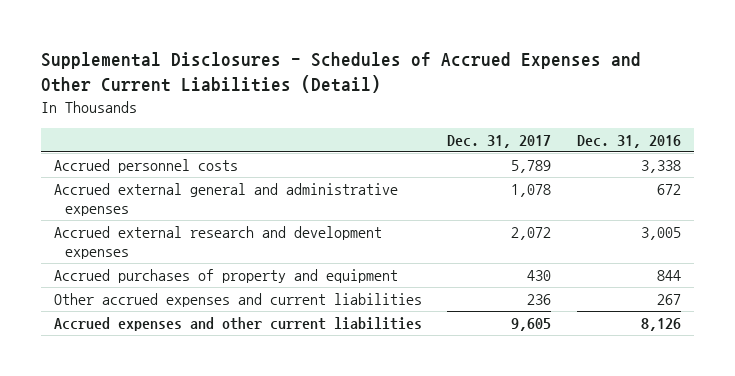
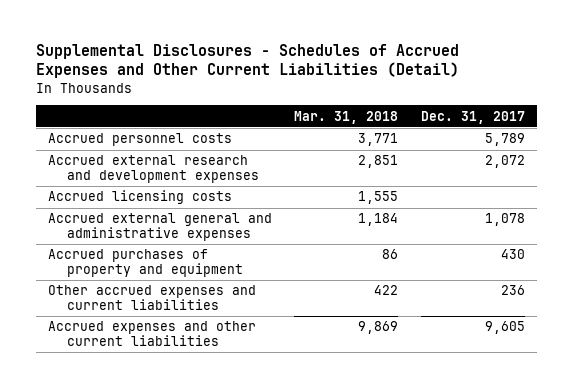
- | Dec. 31, 2017 | Dec. 31, 2016
+ | Mar. 31, 2018 | Dec. 31, 2017
+ Accrued licensing costs | 1,555 |
moved down: Accrued external general and administrative expenses | 1,184 | 1,078

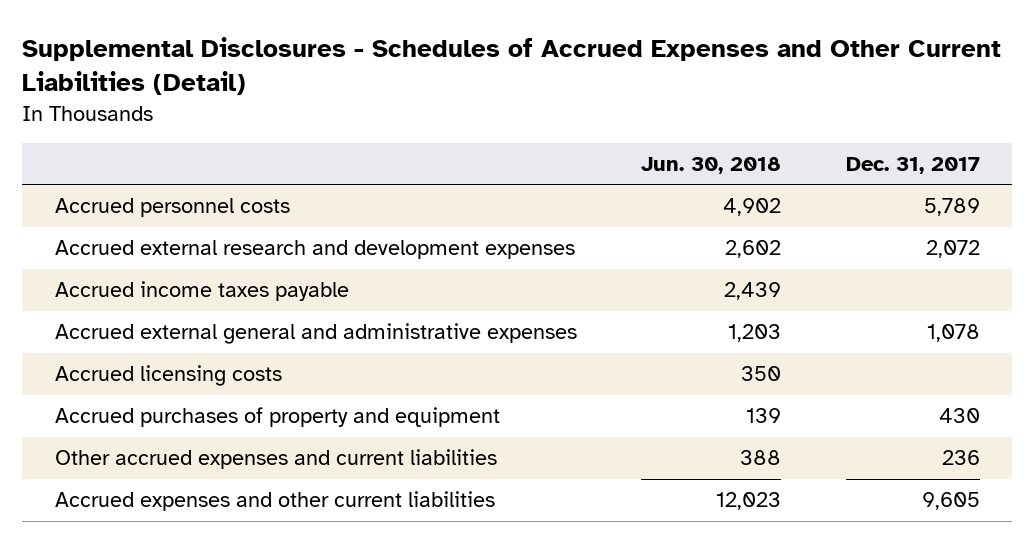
- | Mar. 31, 2018 | Dec. 31, 2017
+ | Jun. 30, 2018 | Dec. 31, 2017
+ Accrued income taxes payable | 2,439 |
moved down: Accrued licensing costs | 350 |

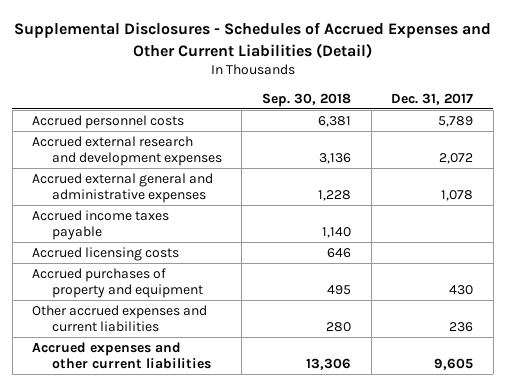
- | Jun. 30, 2018 | Dec. 31, 2017
+ | Sep. 30, 2018 | Dec. 31, 2017
moved down: Accrued income taxes payable | 1,140 |

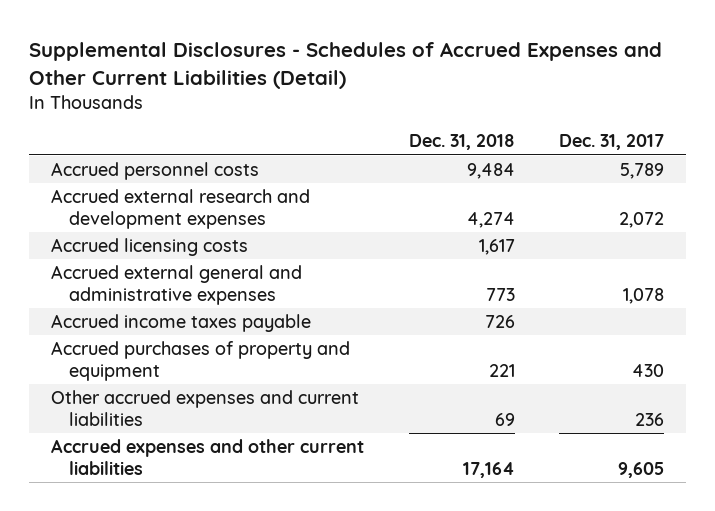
- | Sep. 30, 2018 | Dec. 31, 2017
+ | Dec. 31, 2018 | Dec. 31, 2017
moved up: Accrued licensing costs | 1,617 |

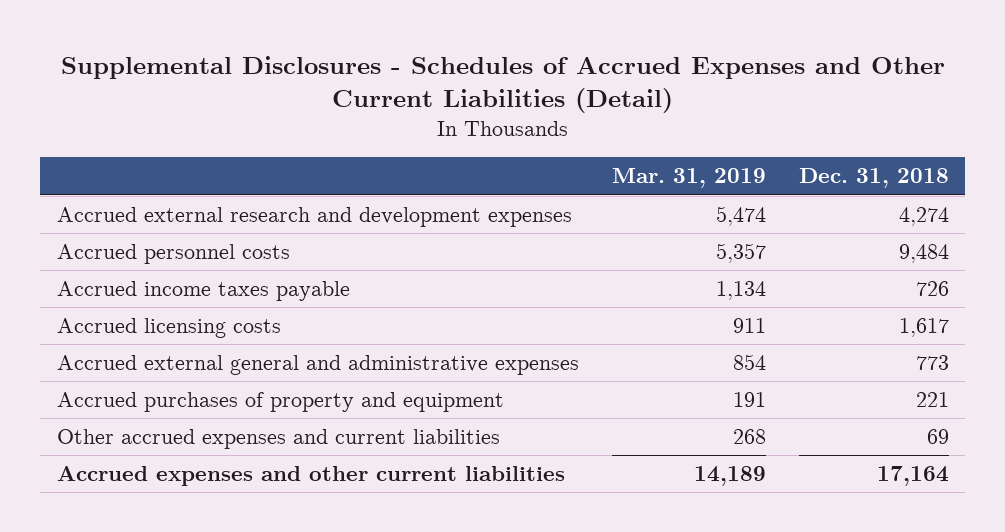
- | Dec. 31, 2018 | Dec. 31, 2017
+ | Mar. 31, 2019 | Dec. 31, 2018
moved down: Accrued personnel costs | 5,357 | 9,484
moved up: Accrued income taxes payable | 1,134 | 726

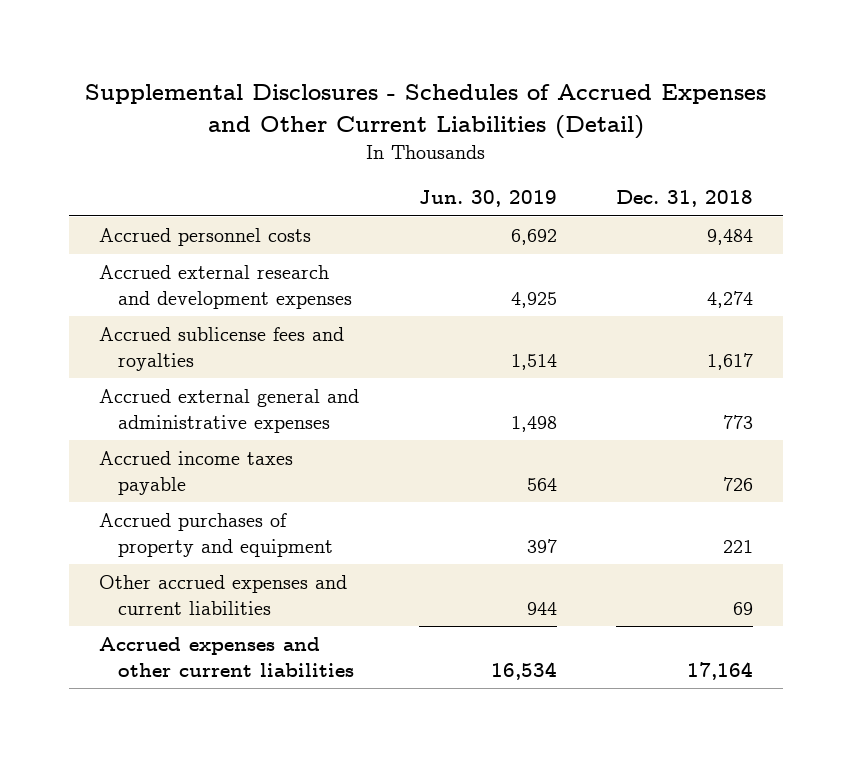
- | Mar. 31, 2019 | Dec. 31, 2018
+ | Jun. 30, 2019 | Dec. 31, 2018
- Accrued licensing costs | 911 | 1,617
moved down: Accrued external research and development expenses | 4,925 | 4,274
+ Accrued sublicense fees and royalties | 1,514 | 1,617
moved down: Accrued income taxes payable | 564 | 726

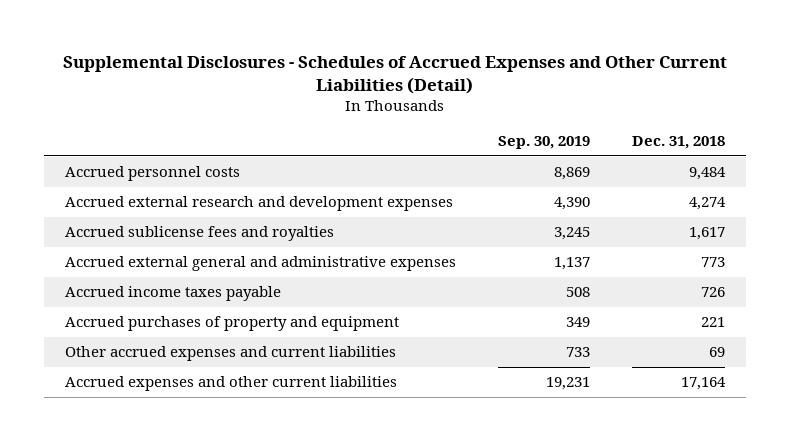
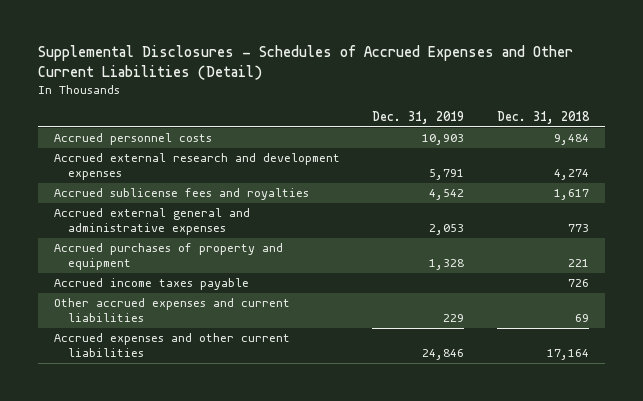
- | Sep. 30, 2019 | Dec. 31, 2018
+ | Dec. 31, 2019 | Dec. 31, 2018
moved down: Accrued income taxes payable | | 726

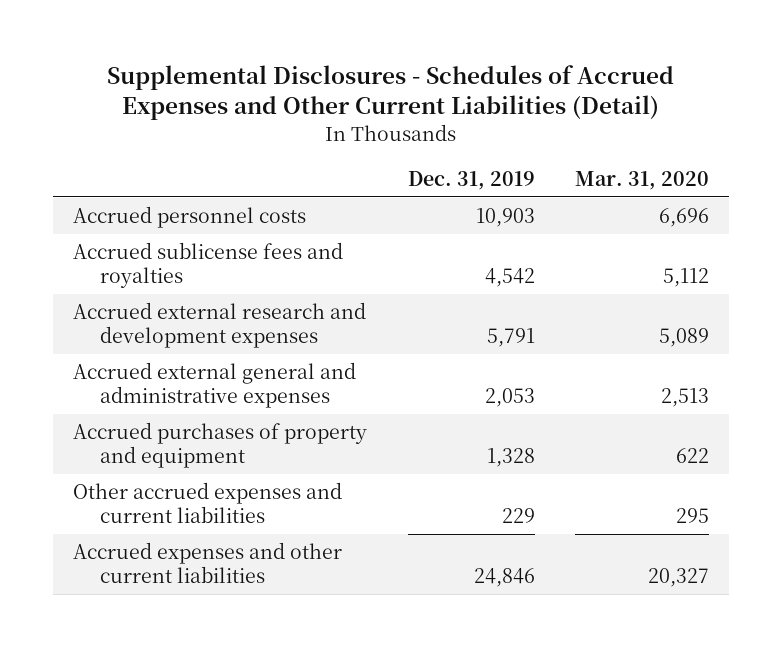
- | Dec. 31, 2019 | Dec. 31, 2018
+ | Dec. 31, 2019 | Mar. 31, 2020
moved down: Accrued external research and development expenses | 5,791 | 5,089
- Accrued income taxes payable | | 726

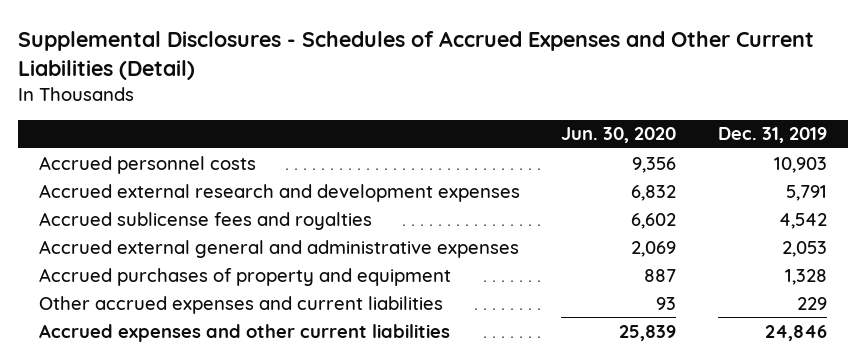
- | Dec. 31, 2019 | Mar. 31, 2020
+ | Jun. 30, 2020 | Dec. 31, 2019
moved down: Accrued sublicense fees and royalties | 6,602 | 4,542

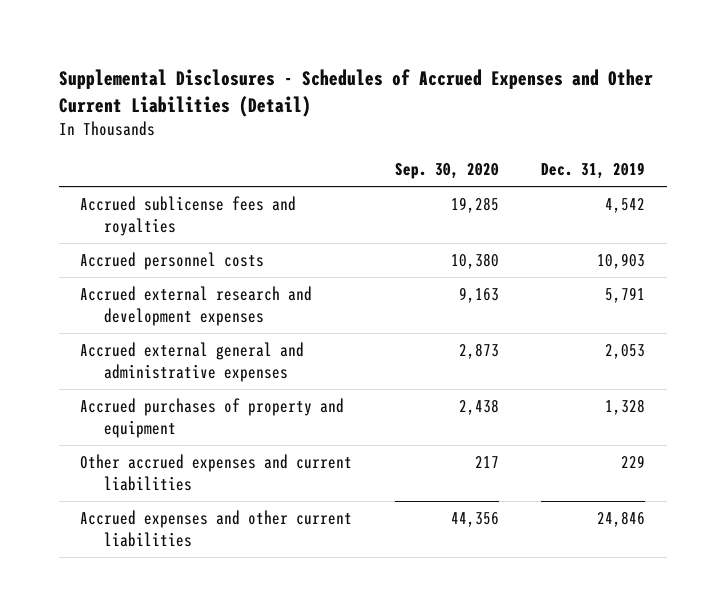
- | Jun. 30, 2020 | Dec. 31, 2019
+ | Sep. 30, 2020 | Dec. 31, 2019
moved up: Accrued sublicense fees and royalties | 19,285 | 4,542

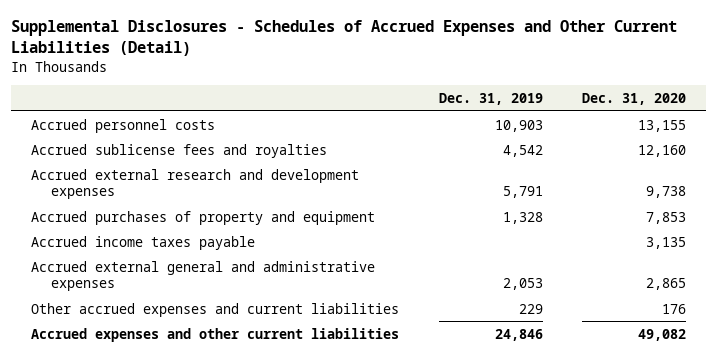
- | Sep. 30, 2020 | Dec. 31, 2019
+ | Dec. 31, 2019 | Dec. 31, 2020
moved down: Accrued sublicense fees and royalties | 4,542 | 12,160
+ Accrued income taxes payable | | 3,135
moved down: Accrued external general and administrative expenses | 2,053 | 2,865

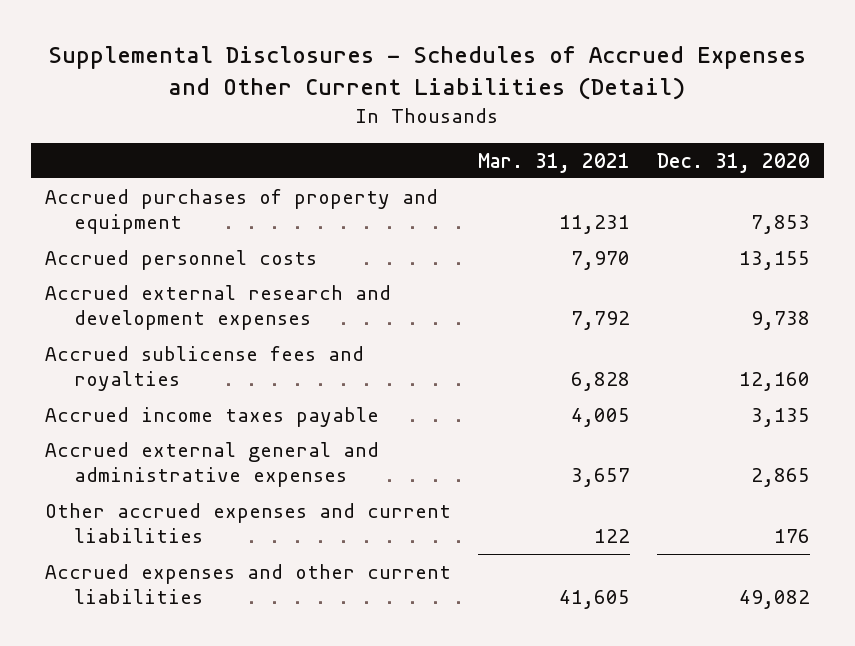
- | Dec. 31, 2019 | Dec. 31, 2020
+ | Mar. 31, 2021 | Dec. 31, 2020
moved up: Accrued purchases of property and equipment | 11,231 | 7,853
moved down: Accrued sublicense fees and royalties | 6,828 | 12,160

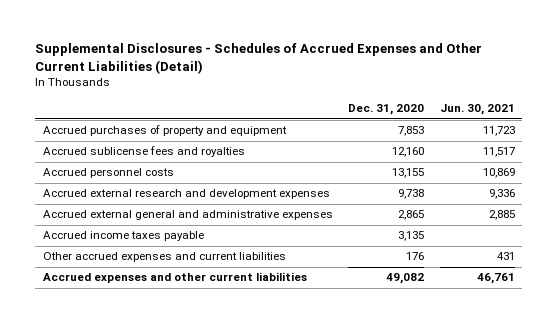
- | Mar. 31, 2021 | Dec. 31, 2020
+ | Dec. 31, 2020 | Jun. 30, 2021
moved up: Accrued sublicense fees and royalties | 12,160 | 11,517
moved down: Accrued income taxes payable | 3,135 |

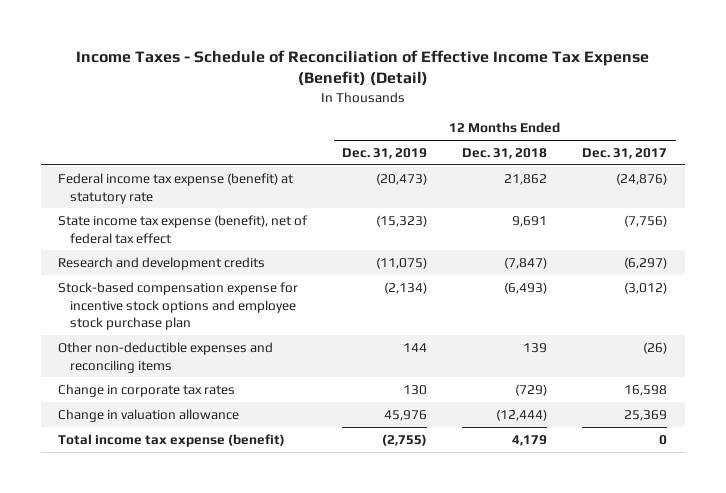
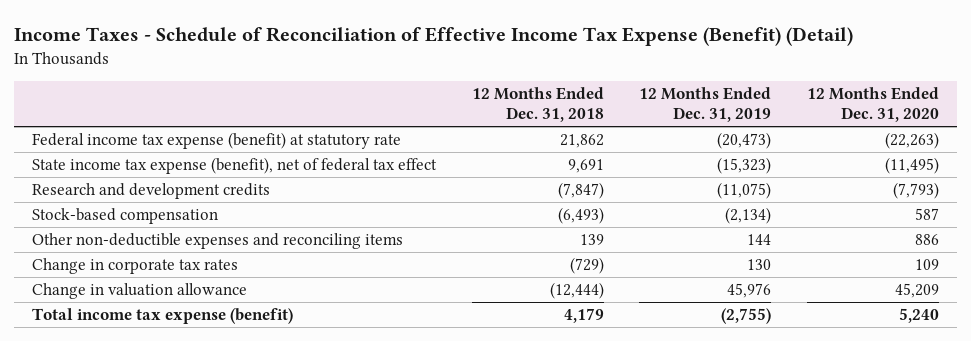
- | 12 Months Ended Dec. 31, 2019 | 12 Months Ended Dec. 31, 2018 | 12 Months Ended Dec. 31, 2017
+ | 12 Months Ended Dec. 31, 2018 | 12 Months Ended Dec. 31, 2019 | 12 Months Ended Dec. 31, 2020
- Stock-based compensation expense for incentive stock options and employee stock purchase plan | (2,134) | (6,493) | (3,012)
+ Stock-based compensation | (6,493) | (2,134) | 587

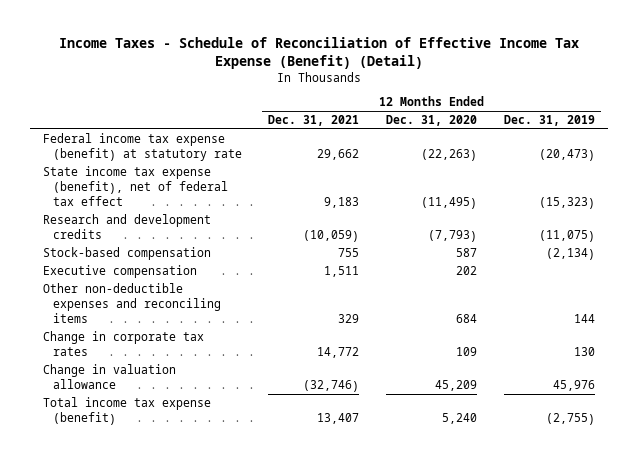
- | 12 Months Ended Dec. 31, 2018 | 12 Months Ended Dec. 31, 2019 | 12 Months Ended Dec. 31, 2020
+ | 12 Months Ended Dec. 31, 2021 | 12 Months Ended Dec. 31, 2020 | 12 Months Ended Dec. 31, 2019
- Other non-deductible expenses and reconciling items | 139 | 144 | 886
+ Executive compensation | 1,511 | 202 |
+ Other non-deductible expenses and reconciling items | 329 | 684 | 144

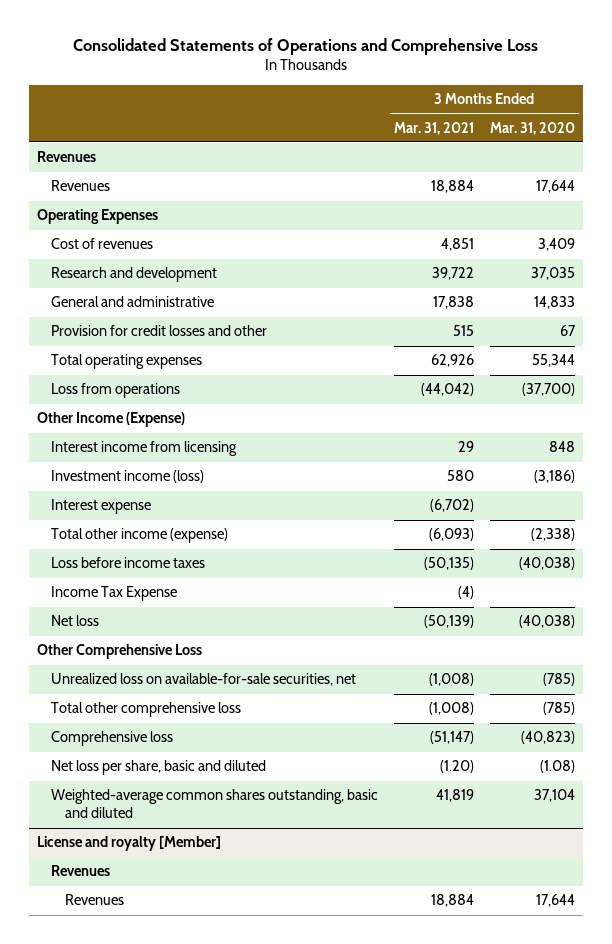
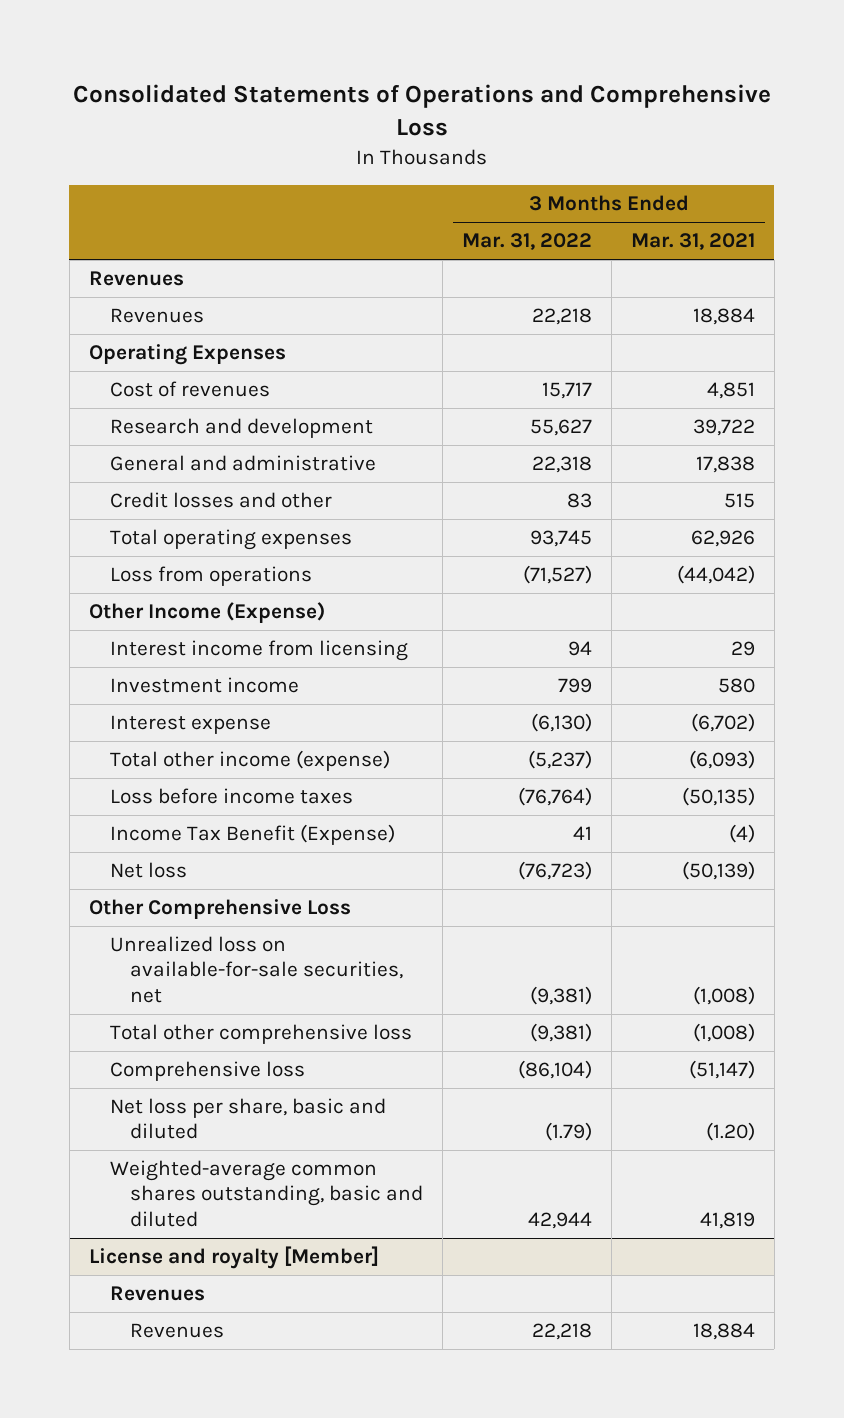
- | 3 Months Ended Mar. 31, 2021 | 3 Months Ended Mar. 31, 2020
+ | 3 Months Ended Mar. 31, 2022 | 3 Months Ended Mar. 31, 2021
- Provision for credit losses and other | 515 | 67
+ Credit losses and other | 83 | 515
- Investment income (loss) | 580 | (3,186)
+ Investment income | 799 | 580
- Income Tax Expense | (4) |
+ Income Tax Benefit (Expense) | 41 | (4)

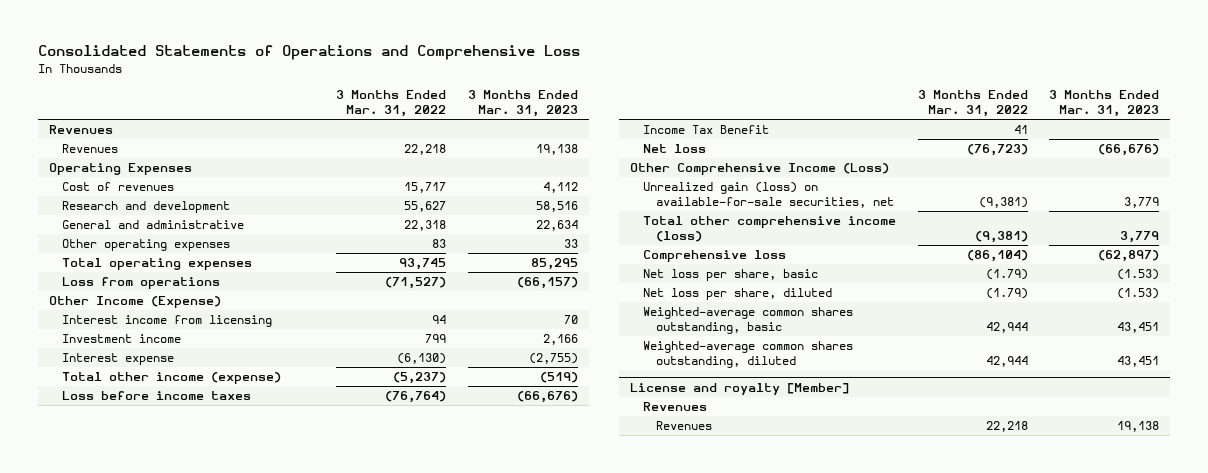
- | 3 Months Ended Mar. 31, 2022 | 3 Months Ended Mar. 31, 2021
+ | 3 Months Ended Mar. 31, 2022 | 3 Months Ended Mar. 31, 2023
- Credit losses and other | 83 | 515
+ Other operating expenses | 83 | 33
- Income Tax Benefit (Expense) | 41 | (4)
+ Income Tax Benefit | 41 |
- Other Comprehensive Loss
- Unrealized loss on available-for-sale securities, net | (9,381) | (1,008)
- Total other comprehensive loss | (9,381) | (1,008)
+ Other Comprehensive Income (Loss)
+ Unrealized gain (loss) on available-for-sale securities, net | (9,381) | 3,779
+ Total other comprehensive income (loss) | (9,381) | 3,779
- Net loss per share, basic and diluted | (1.79) | (1.20)
- Weighted-average common shares outstanding, basic and diluted | 42,944 | 41,819
+ Net loss per share, basic | (1.79) | (1.53)
+ Net loss per share, diluted | (1.79) | (1.53)
+ Weighted-average common shares outstanding, basic | 42,944 | 43,451
+ Weighted-average common shares outstanding, diluted | 42,944 | 43,451

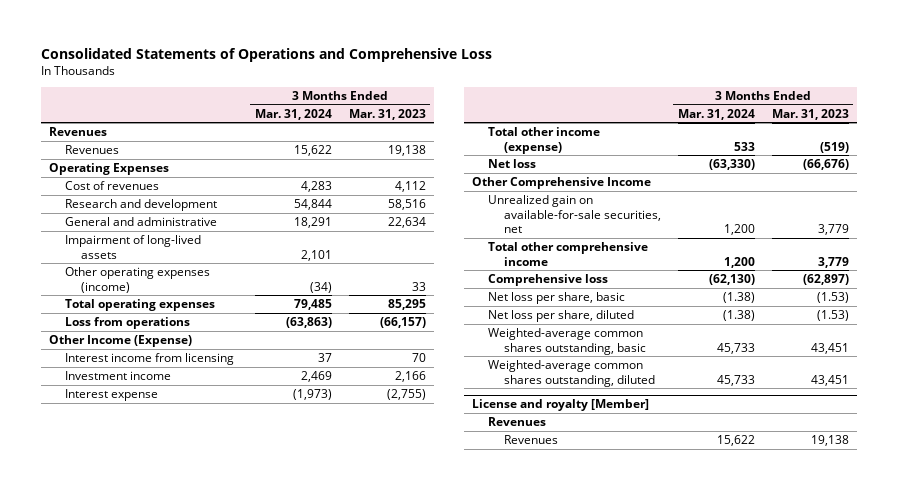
- | 3 Months Ended Mar. 31, 2022 | 3 Months Ended Mar. 31, 2023
+ | 3 Months Ended Mar. 31, 2024 | 3 Months Ended Mar. 31, 2023
- Other operating expenses | 83 | 33
+ Impairment of long-lived assets | 2,101 |
+ Other operating expenses (income) | (34) | 33
- Loss before income taxes | (76,764) | (66,676)
- Income Tax Benefit | 41 |
- Other Comprehensive Income (Loss)
- Unrealized gain (loss) on available-for-sale securities, net | (9,381) | 3,779
- Total other comprehensive income (loss) | (9,381) | 3,779
+ Other Comprehensive Income
+ Unrealized gain on available-for-sale securities, net | 1,200 | 3,779
+ Total other comprehensive income | 1,200 | 3,779

